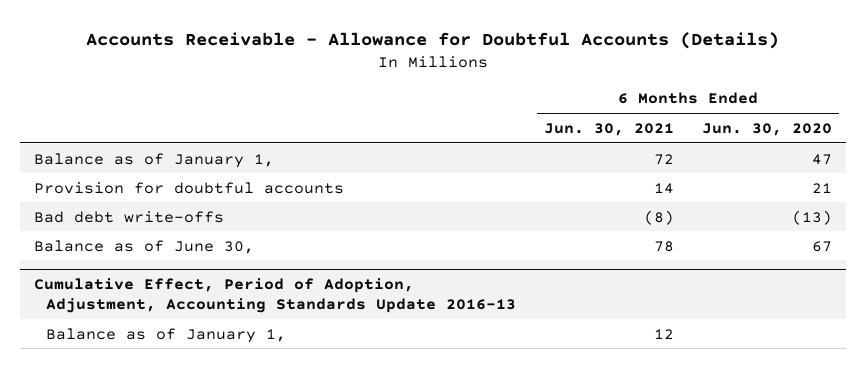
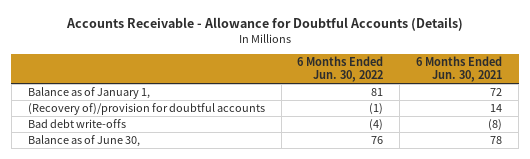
- | 6 Months Ended Jun. 30, 2021 | 6 Months Ended Jun. 30, 2020
+ | 6 Months Ended Jun. 30, 2022 | 6 Months Ended Jun. 30, 2021
- Provision for doubtful accounts | 14 | 21
+ (Recovery of)/provision for doubtful accounts | (1) | 14
- Cumulative Effect, Period of Adoption, Adjustment, Accounting Standards Update 2016-13
- Balance as of January 1, | 12 |

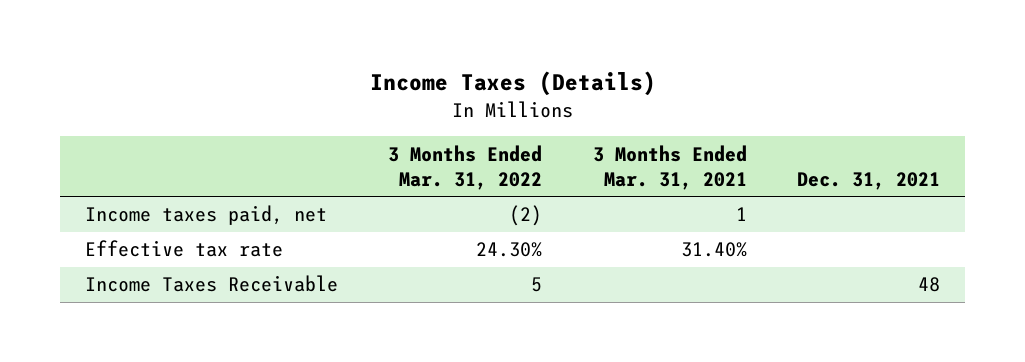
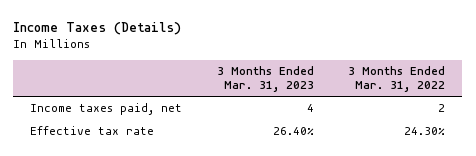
- | 3 Months Ended Mar. 31, 2022 | 3 Months Ended Mar. 31, 2021 | Dec. 31, 2021
+ | 3 Months Ended Mar. 31, 2023 | 3 Months Ended Mar. 31, 2022
- Income taxes paid, net | (2) | 1 |
+ Income taxes paid, net | 4 | 2
- Income Taxes Receivable | 5 | | 48

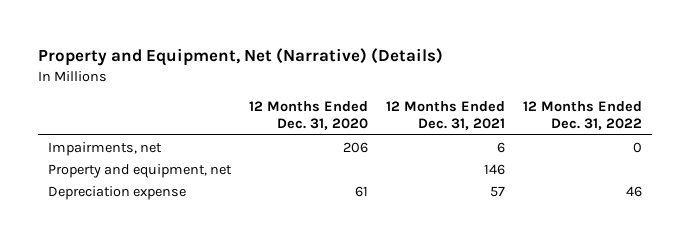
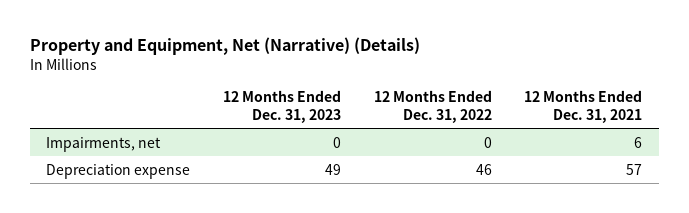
- | 12 Months Ended Dec. 31, 2020 | 12 Months Ended Dec. 31, 2021 | 12 Months Ended Dec. 31, 2022
+ | 12 Months Ended Dec. 31, 2023 | 12 Months Ended Dec. 31, 2022 | 12 Months Ended Dec. 31, 2021
- Property and equipment, net | | 146 |

